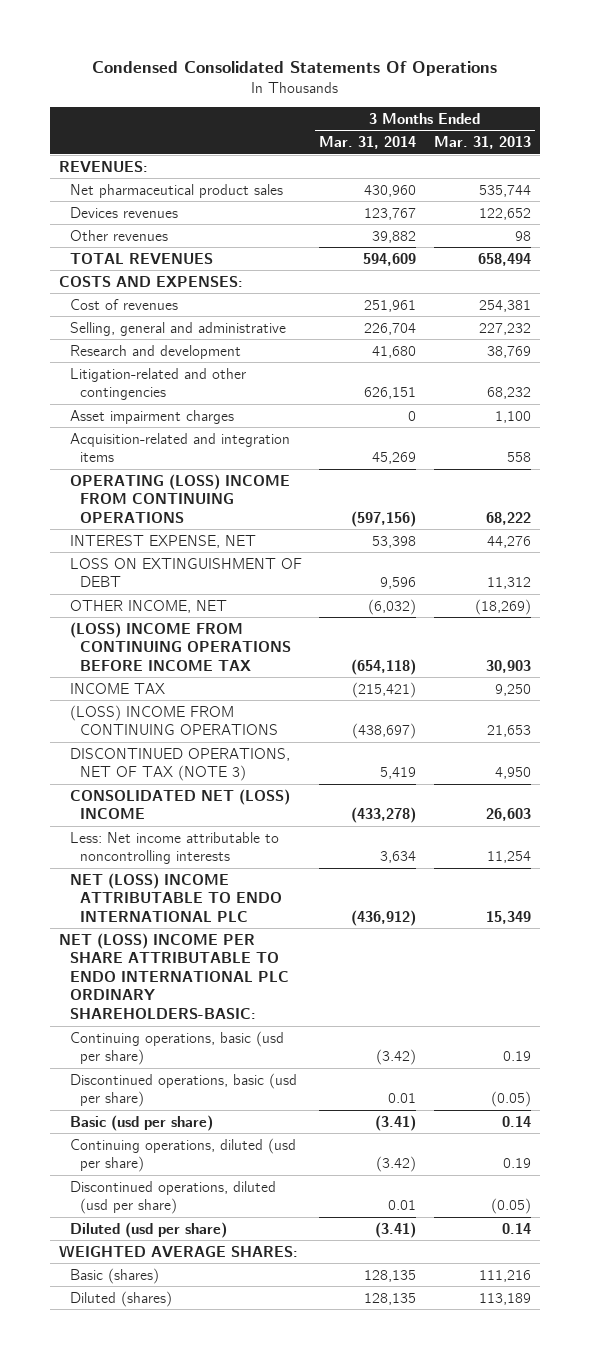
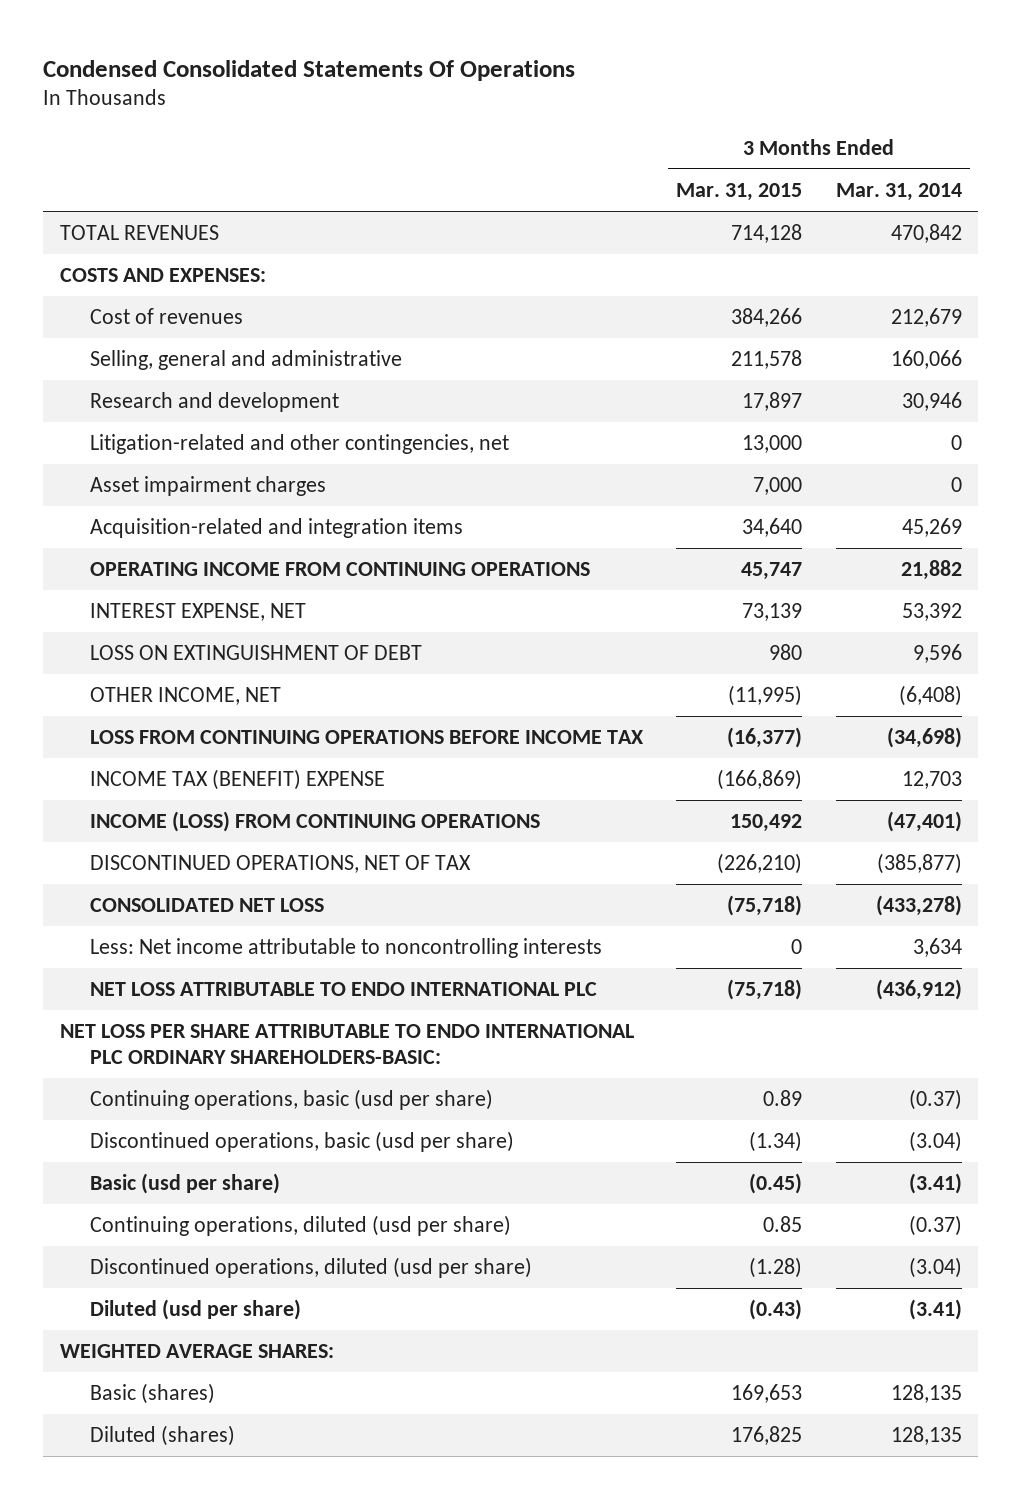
- | 3 Months Ended Mar. 31, 2014 | 3 Months Ended Mar. 31, 2013
+ | 3 Months Ended Mar. 31, 2015 | 3 Months Ended Mar. 31, 2014
- REVENUES:
- Net pharmaceutical product sales | 430,960 | 535,744
- Devices revenues | 123,767 | 122,652
- Other revenues | 39,882 | 98
- TOTAL REVENUES | 594,609 | 658,494
+ TOTAL REVENUES | 714,128 | 470,842
- Cost of revenues | 251,961 | 254,381
- Selling, general and administrative | 226,704 | 227,232
- Research and development | 41,680 | 38,769
- Litigation-related and other contingencies | 626,151 | 68,232
+ Cost of revenues | 384,266 | 212,679
+ Selling, general and administrative | 211,578 | 160,066
+ Research and development | 17,897 | 30,946
+ Litigation-related and other contingencies, net | 13,000 | 0
- OPERATING (LOSS) INCOME FROM CONTINUING OPERATIONS | (597,156) | 68,222
- INTEREST EXPENSE, NET | 53,398 | 44,276
+ OPERATING INCOME FROM CONTINUING OPERATIONS | 45,747 | 21,882
+ INTEREST EXPENSE, NET | 73,139 | 53,392
- OTHER INCOME, NET | (6,032) | (18,269)
- (LOSS) INCOME FROM CONTINUING OPERATIONS BEFORE INCOME TAX | (654,118) | 30,903
- INCOME TAX | (215,421) | 9,250
- (LOSS) INCOME FROM CONTINUING OPERATIONS | (438,697) | 21,653
- DISCONTINUED OPERATIONS, NET OF TAX (NOTE 3) | 5,419 | 4,950
- CONSOLIDATED NET (LOSS) INCOME | (433,278) | 26,603
+ OTHER INCOME, NET | (11,995) | (6,408)
+ LOSS FROM CONTINUING OPERATIONS BEFORE INCOME TAX | (16,377) | (34,698)
+ INCOME TAX (BENEFIT) EXPENSE | (166,869) | 12,703
+ INCOME (LOSS) FROM CONTINUING OPERATIONS | 150,492 | (47,401)
+ DISCONTINUED OPERATIONS, NET OF TAX | (226,210) | (385,877)
+ CONSOLIDATED NET LOSS | (75,718) | (433,278)
- NET (LOSS) INCOME ATTRIBUTABLE TO ENDO INTERNATIONAL PLC | (436,912) | 15,349
- NET (LOSS) INCOME PER SHARE ATTRIBUTABLE TO ENDO INTERNATIONAL PLC ORDINARY SHAREHOLDERS-BASIC:
- Continuing operations, basic (usd per share) | (3.42) | 0.19
- Discontinued operations, basic (usd per share) | 0.01 | (0.05)
+ NET LOSS ATTRIBUTABLE TO ENDO INTERNATIONAL PLC | (75,718) | (436,912)
+ NET LOSS PER SHARE ATTRIBUTABLE TO ENDO INTERNATIONAL PLC ORDINARY SHAREHOLDERS-BASIC:
+ Continuing operations, basic (usd per share) | 0.89 | (0.37)
+ Discontinued operations, basic (usd per share) | (1.34) | (3.04)
- Continuing operations, diluted (usd per share) | (3.42) | 0.19
- Discontinued operations, diluted (usd per share) | 0.01 | (0.05)
+ Continuing operations, diluted (usd per share) | 0.85 | (0.37)
+ Discontinued operations, diluted (usd per share) | (1.28) | (3.04)

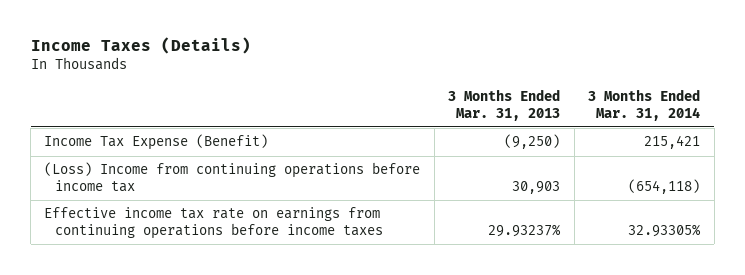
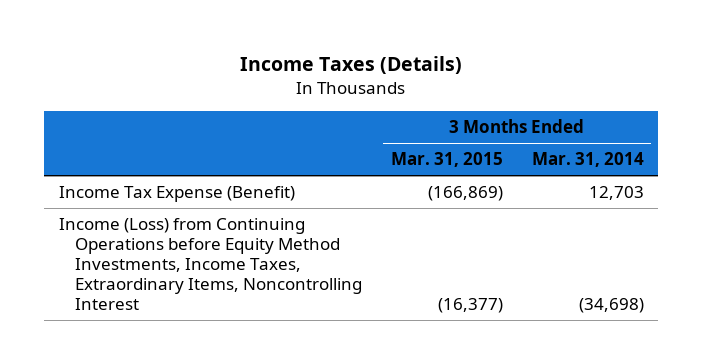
- | 3 Months Ended Mar. 31, 2013 | 3 Months Ended Mar. 31, 2014
+ | 3 Months Ended Mar. 31, 2015 | 3 Months Ended Mar. 31, 2014
- Income Tax Expense (Benefit) | (9,250) | 215,421
- (Loss) Income from continuing operations before income tax | 30,903 | (654,118)
- Effective income tax rate on earnings from continuing operations before income taxes | 29.93237% | 32.93305%
+ Income Tax Expense (Benefit) | (166,869) | 12,703
+ Income (Loss) from Continuing Operations before Equity Method Investments, Income Taxes, Extraordinary Items, Noncontrolling Interest | (16,377) | (34,698)

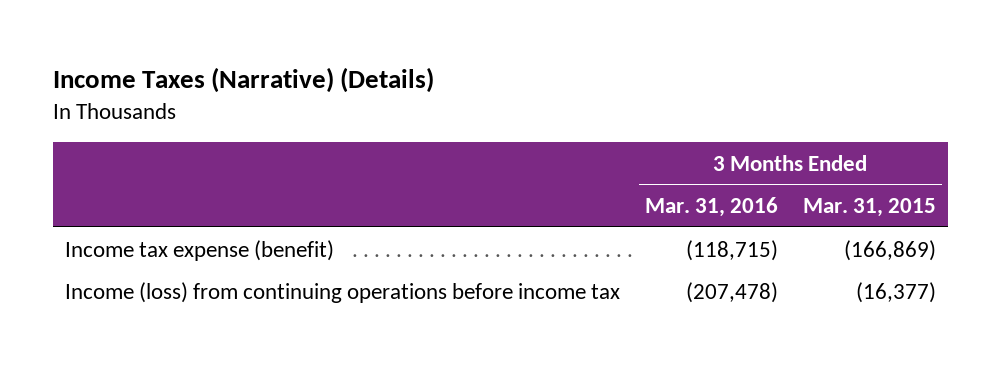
- Income Taxes (Details)
+ Income Taxes (Narrative) (Details)
- | 3 Months Ended Mar. 31, 2015 | 3 Months Ended Mar. 31, 2014
+ | 3 Months Ended Mar. 31, 2016 | 3 Months Ended Mar. 31, 2015
- Income Tax Expense (Benefit) | (166,869) | 12,703
- Income (Loss) from Continuing Operations before Equity Method Investments, Income Taxes, Extraordinary Items, Noncontrolling Interest | (16,377) | (34,698)
+ Income tax expense (benefit) | (118,715) | (166,869)
+ Income (loss) from continuing operations before income tax | (207,478) | (16,377)

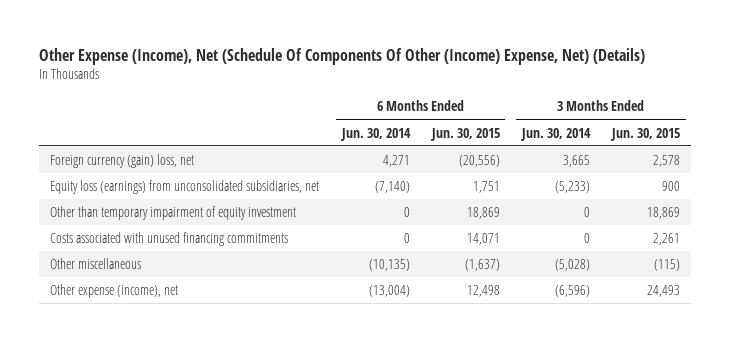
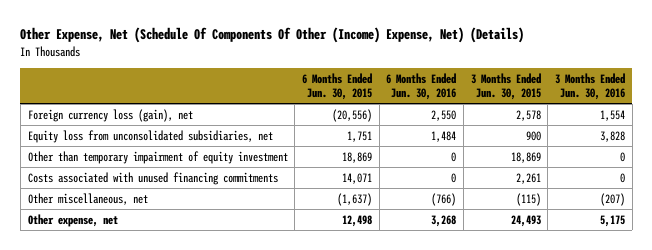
- Other Expense (Income), Net (Schedule Of Components Of Other (Income) Expense, Net) (Details)
+ Other Expense, Net (Schedule Of Components Of Other (Income) Expense, Net) (Details)
- | 6 Months Ended Jun. 30, 2014 | 6 Months Ended Jun. 30, 2015 | 3 Months Ended Jun. 30, 2014 | 3 Months Ended Jun. 30, 2015
+ | 6 Months Ended Jun. 30, 2015 | 6 Months Ended Jun. 30, 2016 | 3 Months Ended Jun. 30, 2015 | 3 Months Ended Jun. 30, 2016
- Foreign currency (gain) loss, net | 4,271 | (20,556) | 3,665 | 2,578
- Equity loss (earnings) from unconsolidated subsidiaries, net | (7,140) | 1,751 | (5,233) | 900
+ Foreign currency loss (gain), net | (20,556) | 2,550 | 2,578 | 1,554
+ Equity loss from unconsolidated subsidiaries, net | 1,751 | 1,484 | 900 | 3,828
- Other miscellaneous | (10,135) | (1,637) | (5,028) | (115)
- Other expense (income), net | (13,004) | 12,498 | (6,596) | 24,493
+ Other miscellaneous, net | (1,637) | (766) | (115) | (207)
+ Other expense, net | 12,498 | 3,268 | 24,493 | 5,175

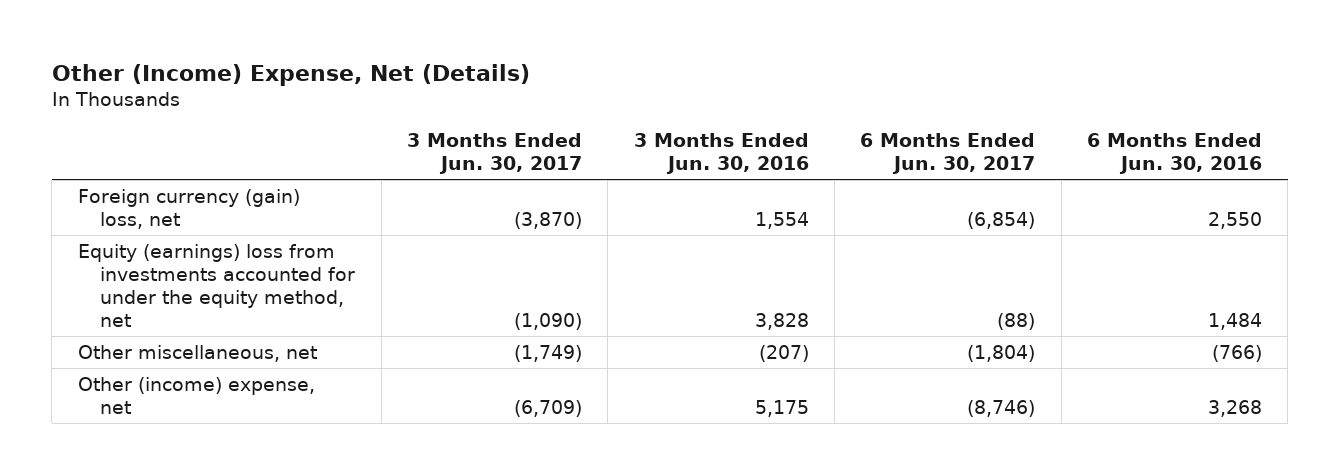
- Other Expense, Net (Schedule Of Components Of Other (Income) Expense, Net) (Details)
+ Other (Income) Expense, Net (Details)
- | 6 Months Ended Jun. 30, 2015 | 6 Months Ended Jun. 30, 2016 | 3 Months Ended Jun. 30, 2015 | 3 Months Ended Jun. 30, 2016
+ | 3 Months Ended Jun. 30, 2017 | 3 Months Ended Jun. 30, 2016 | 6 Months Ended Jun. 30, 2017 | 6 Months Ended Jun. 30, 2016
- Foreign currency loss (gain), net | (20,556) | 2,550 | 2,578 | 1,554
- Equity loss from unconsolidated subsidiaries, net | 1,751 | 1,484 | 900 | 3,828
- Other than temporary impairment of equity investment | 18,869 | 0 | 18,869 | 0
- Costs associated with unused financing commitments | 14,071 | 0 | 2,261 | 0
+ Foreign currency (gain) loss, net | (3,870) | 1,554 | (6,854) | 2,550
+ Equity (earnings) loss from investments accounted for under the equity method, net | (1,090) | 3,828 | (88) | 1,484
- Other expense, net | 12,498 | 3,268 | 24,493 | 5,175
+ Other (income) expense, net | (6,709) | 5,175 | (8,746) | 3,268

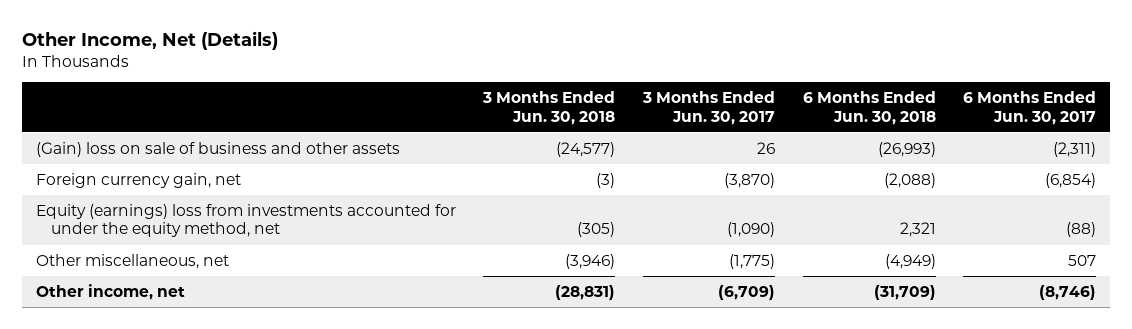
- Other (Income) Expense, Net (Details)
+ Other Income, Net (Details)
- | 3 Months Ended Jun. 30, 2017 | 3 Months Ended Jun. 30, 2016 | 6 Months Ended Jun. 30, 2017 | 6 Months Ended Jun. 30, 2016
+ | 3 Months Ended Jun. 30, 2018 | 3 Months Ended Jun. 30, 2017 | 6 Months Ended Jun. 30, 2018 | 6 Months Ended Jun. 30, 2017
- Foreign currency (gain) loss, net | (3,870) | 1,554 | (6,854) | 2,550
+ (Gain) loss on sale of business and other assets | (24,577) | 26 | (26,993) | (2,311)
+ Foreign currency gain, net | (3) | (3,870) | (2,088) | (6,854)
- Other miscellaneous, net | (1,749) | (207) | (1,804) | (766)
- Other (income) expense, net | (6,709) | 5,175 | (8,746) | 3,268
+ Other miscellaneous, net | (3,946) | (1,775) | (4,949) | 507
+ Other income, net | (28,831) | (6,709) | (31,709) | (8,746)

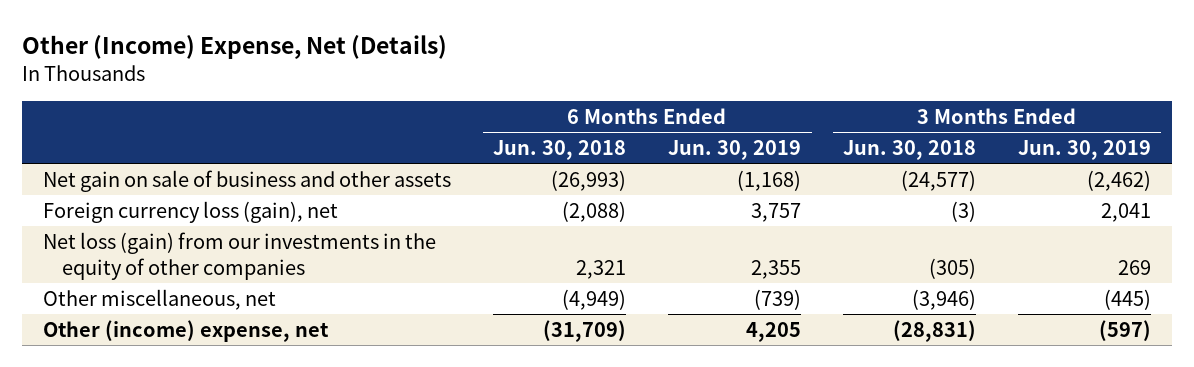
- Other Income, Net (Details)
+ Other (Income) Expense, Net (Details)
- | 3 Months Ended Jun. 30, 2018 | 3 Months Ended Jun. 30, 2017 | 6 Months Ended Jun. 30, 2018 | 6 Months Ended Jun. 30, 2017
+ | 6 Months Ended Jun. 30, 2018 | 6 Months Ended Jun. 30, 2019 | 3 Months Ended Jun. 30, 2018 | 3 Months Ended Jun. 30, 2019
- (Gain) loss on sale of business and other assets | (24,577) | 26 | (26,993) | (2,311)
- Foreign currency gain, net | (3) | (3,870) | (2,088) | (6,854)
- Equity (earnings) loss from investments accounted for under the equity method, net | (305) | (1,090) | 2,321 | (88)
+ Net gain on sale of business and other assets | (26,993) | (1,168) | (24,577) | (2,462)
+ Foreign currency loss (gain), net | (2,088) | 3,757 | (3) | 2,041
+ Net loss (gain) from our investments in the equity of other companies | 2,321 | 2,355 | (305) | 269
- Other income, net | (28,831) | (6,709) | (31,709) | (8,746)
+ Other (income) expense, net | (31,709) | 4,205 | (28,831) | (597)

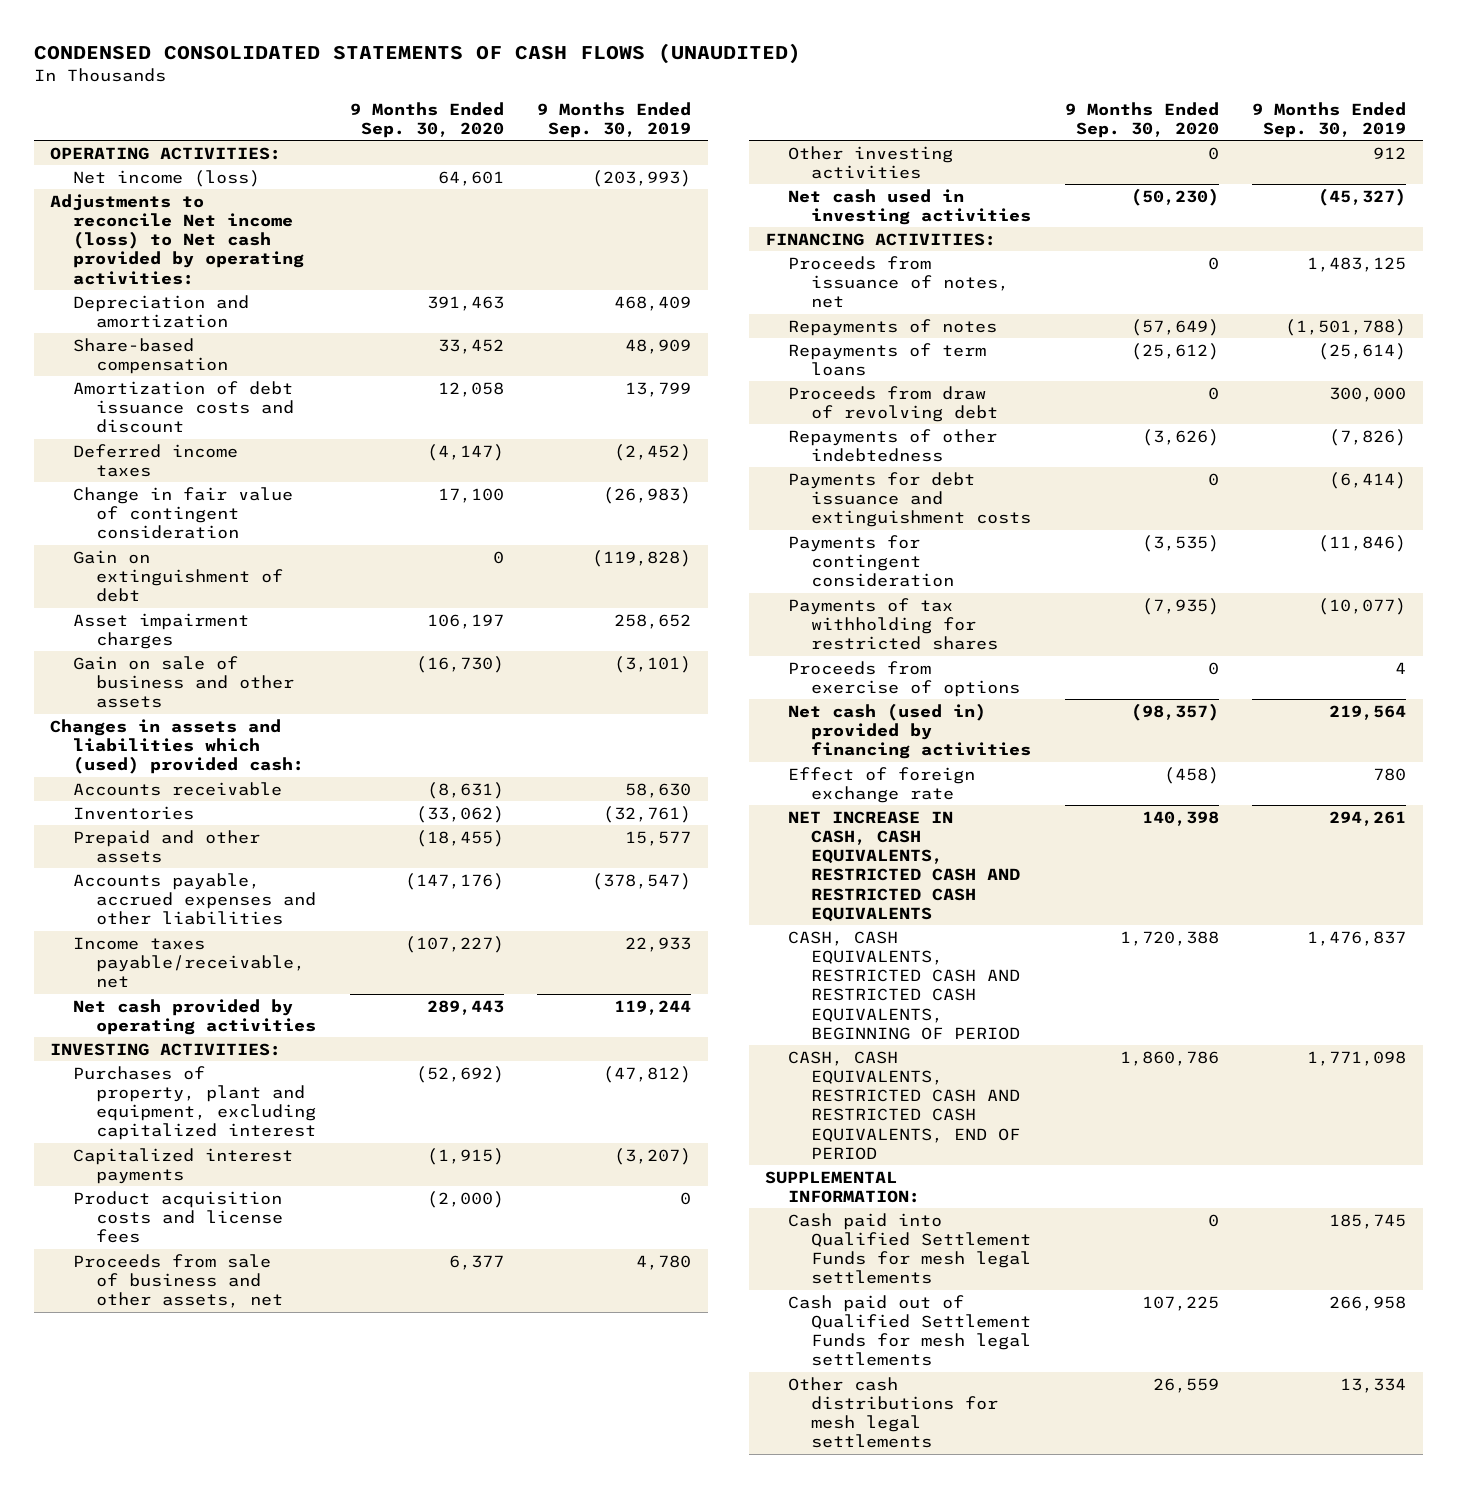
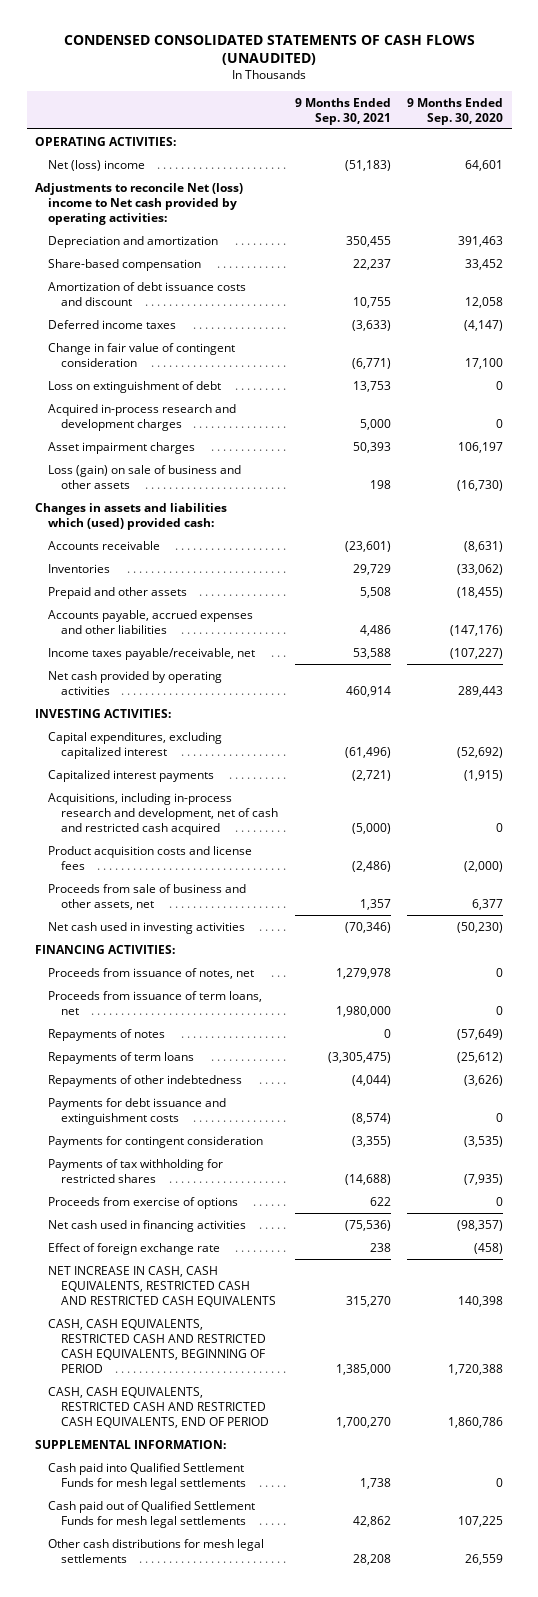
- | 9 Months Ended Sep. 30, 2020 | 9 Months Ended Sep. 30, 2019
+ | 9 Months Ended Sep. 30, 2021 | 9 Months Ended Sep. 30, 2020
- Net income (loss) | 64,601 | (203,993)
- Adjustments to reconcile Net income (loss) to Net cash provided by operating activities:
+ Net (loss) income | (51,183) | 64,601
+ Adjustments to reconcile Net (loss) income to Net cash provided by operating activities:
- Gain on extinguishment of debt | 0 | (119,828)
+ Loss on extinguishment of debt | 13,753 | 0
+ Acquired in-process research and development charges | 5,000 | 0
- Gain on sale of business and other assets | (16,730) | (3,101)
+ Loss (gain) on sale of business and other assets | 198 | (16,730)
- Purchases of property, plant and equipment, excluding capitalized interest | (52,692) | (47,812)
+ Capital expenditures, excluding capitalized interest | (61,496) | (52,692)
+ Acquisitions, including in-process research and development, net of cash and restricted cash acquired | (5,000) | 0
- Other investing activities | 0 | 912
+ Proceeds from issuance of term loans, net | 1,980,000 | 0
- Proceeds from draw of revolving debt | 0 | 300,000
- Net cash (used in) provided by financing activities | (98,357) | 219,564
+ Net cash used in financing activities | (75,536) | (98,357)

